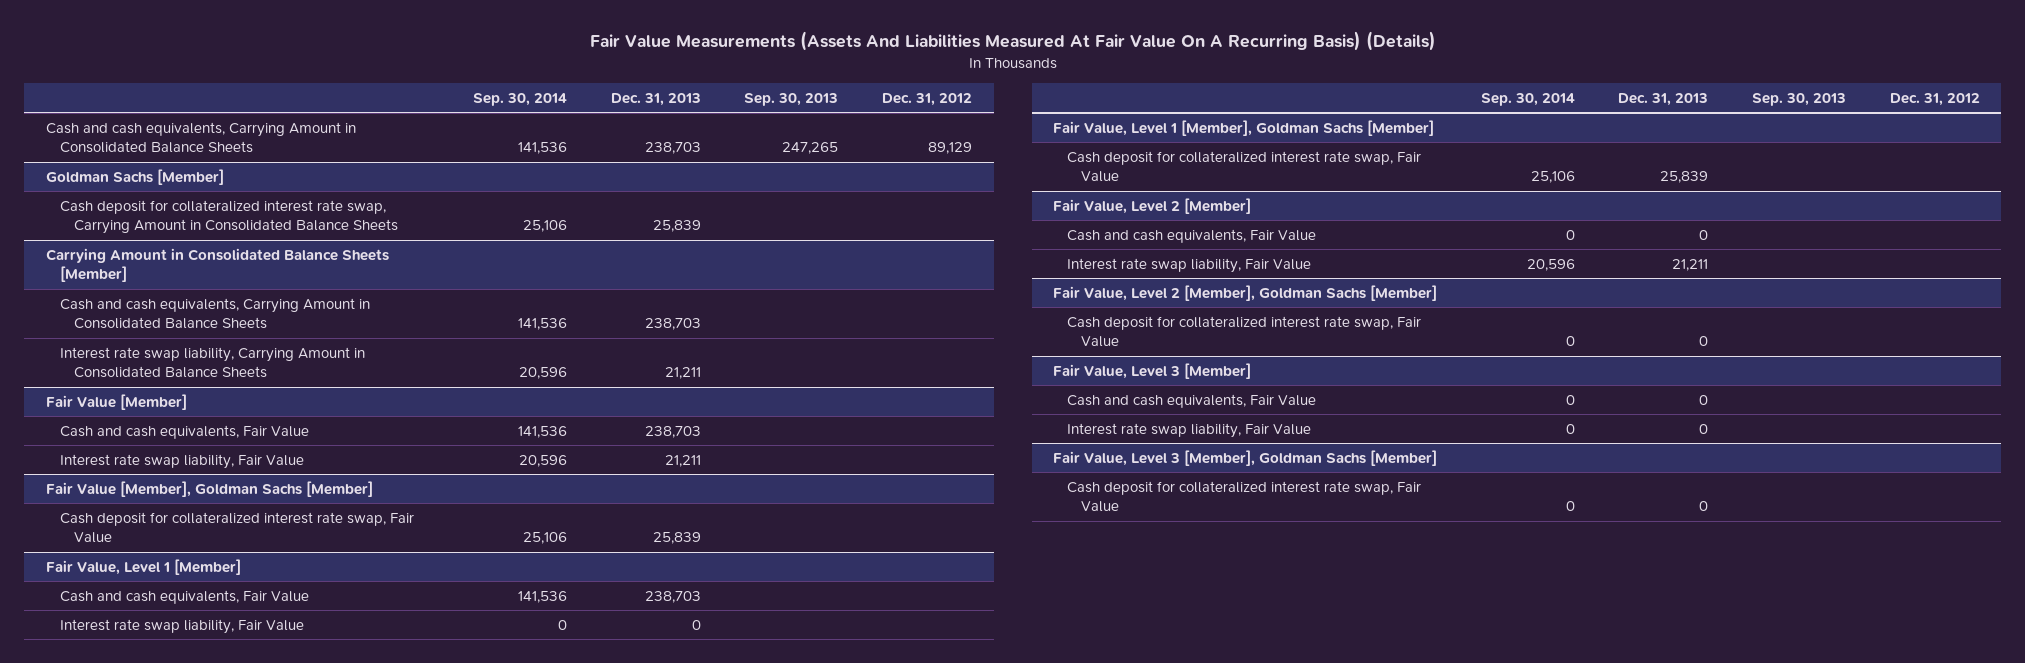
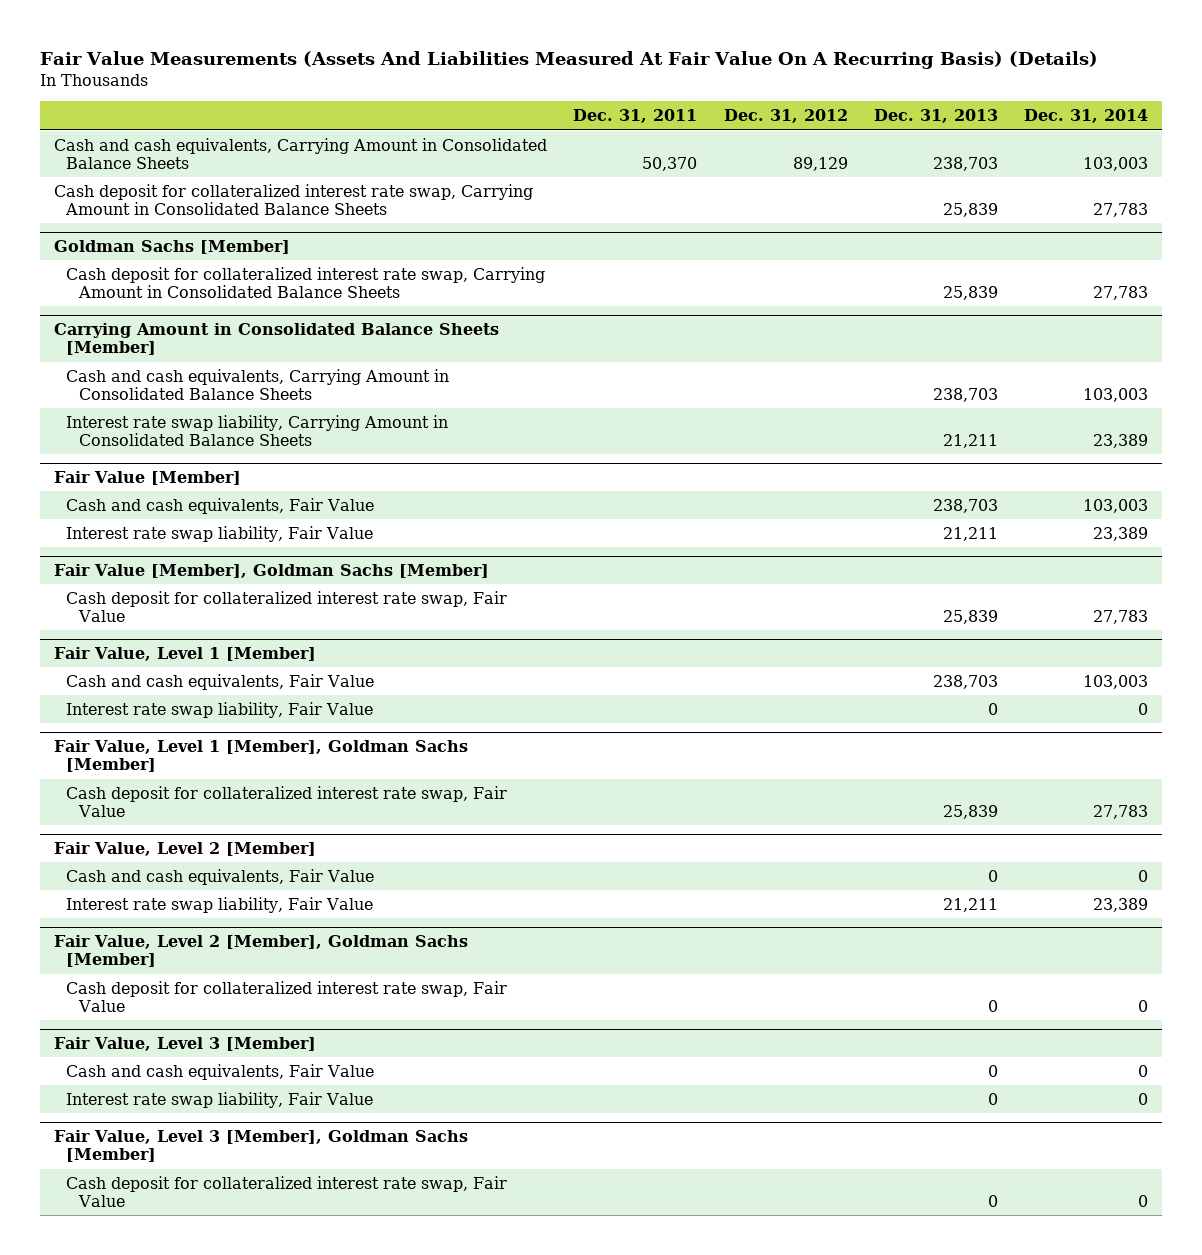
- | Sep. 30, 2014 | Dec. 31, 2013 | Sep. 30, 2013 | Dec. 31, 2012
+ | Dec. 31, 2011 | Dec. 31, 2012 | Dec. 31, 2013 | Dec. 31, 2014
+ Cash deposit for collateralized interest rate swap, Carrying Amount in Consolidated Balance Sheets | | | 25,839 | 27,783

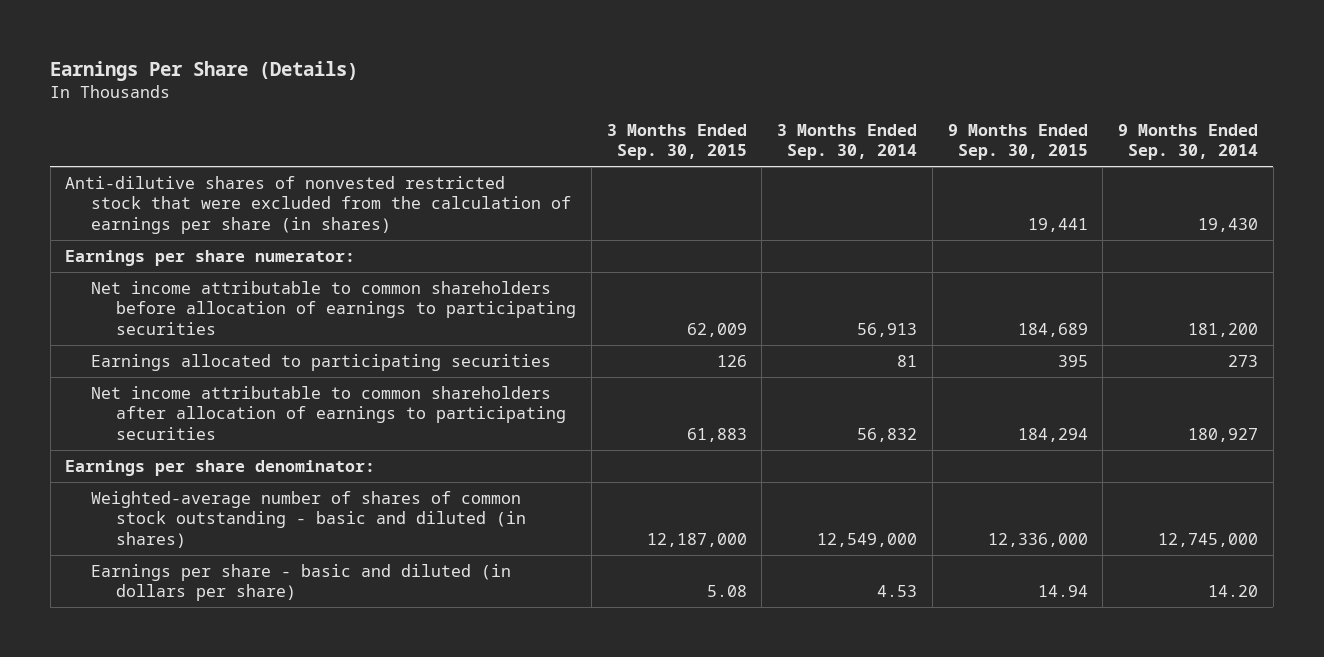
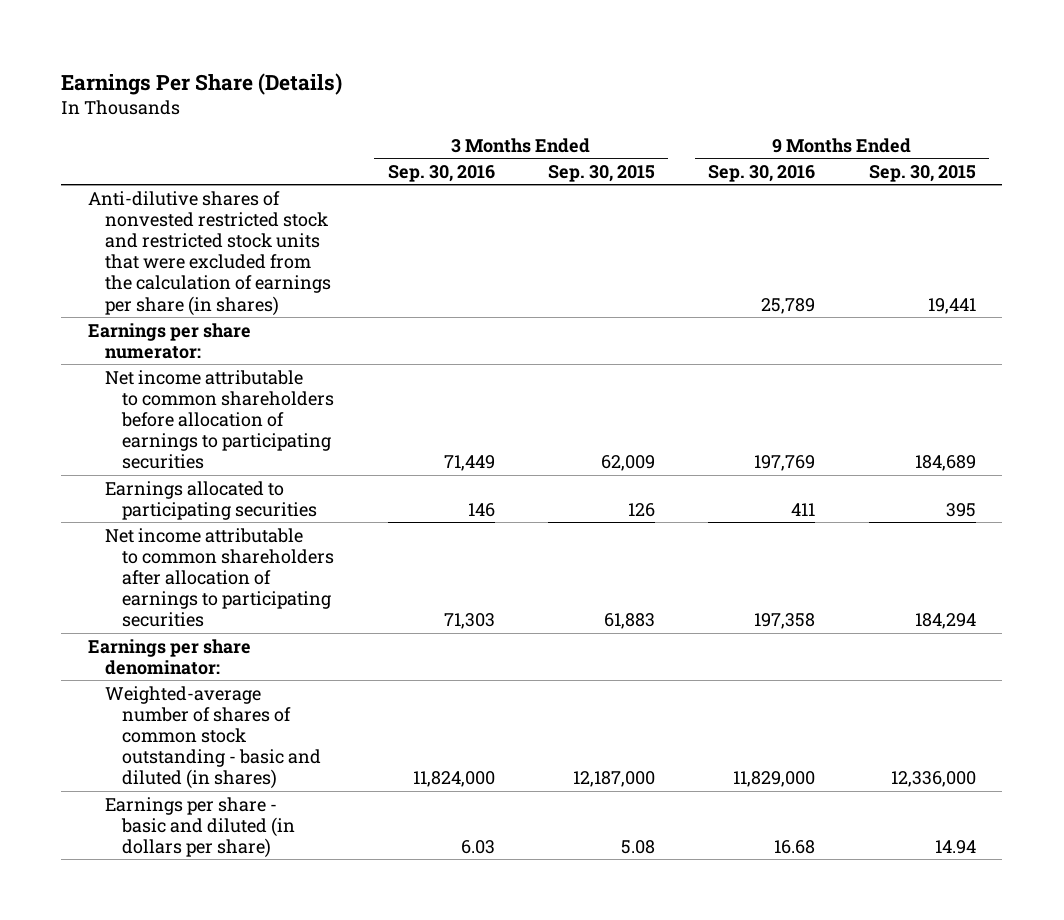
- | 3 Months Ended Sep. 30, 2015 | 3 Months Ended Sep. 30, 2014 | 9 Months Ended Sep. 30, 2015 | 9 Months Ended Sep. 30, 2014
+ | 3 Months Ended Sep. 30, 2016 | 3 Months Ended Sep. 30, 2015 | 9 Months Ended Sep. 30, 2016 | 9 Months Ended Sep. 30, 2015
- Anti-dilutive shares of nonvested restricted stock that were excluded from the calculation of earnings per share (in shares) | | | 19,441 | 19,430
+ Anti-dilutive shares of nonvested restricted stock and restricted stock units that were excluded from the calculation of earnings per share (in shares) | | | 25,789 | 19,441

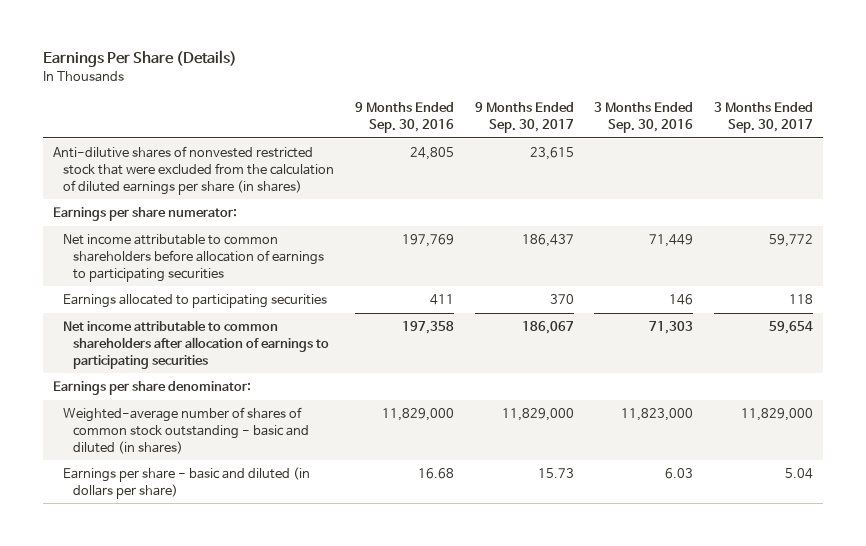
- | 3 Months Ended Sep. 30, 2016 | 3 Months Ended Sep. 30, 2015 | 9 Months Ended Sep. 30, 2016 | 9 Months Ended Sep. 30, 2015
+ | 9 Months Ended Sep. 30, 2016 | 9 Months Ended Sep. 30, 2017 | 3 Months Ended Sep. 30, 2016 | 3 Months Ended Sep. 30, 2017
- Anti-dilutive shares of nonvested restricted stock and restricted stock units that were excluded from the calculation of earnings per share (in shares) | | | 25,789 | 19,441
+ Anti-dilutive shares of nonvested restricted stock that were excluded from the calculation of diluted earnings per share (in shares) | 24,805 | 23,615 | |
- Weighted-average number of shares of common stock outstanding - basic and diluted (in shares) | 11,824,000 | 12,187,000 | 11,829,000 | 12,336,000
+ Weighted-average number of shares of common stock outstanding - basic and diluted (in shares) | 11,829,000 | 11,829,000 | 11,823,000 | 11,829,000

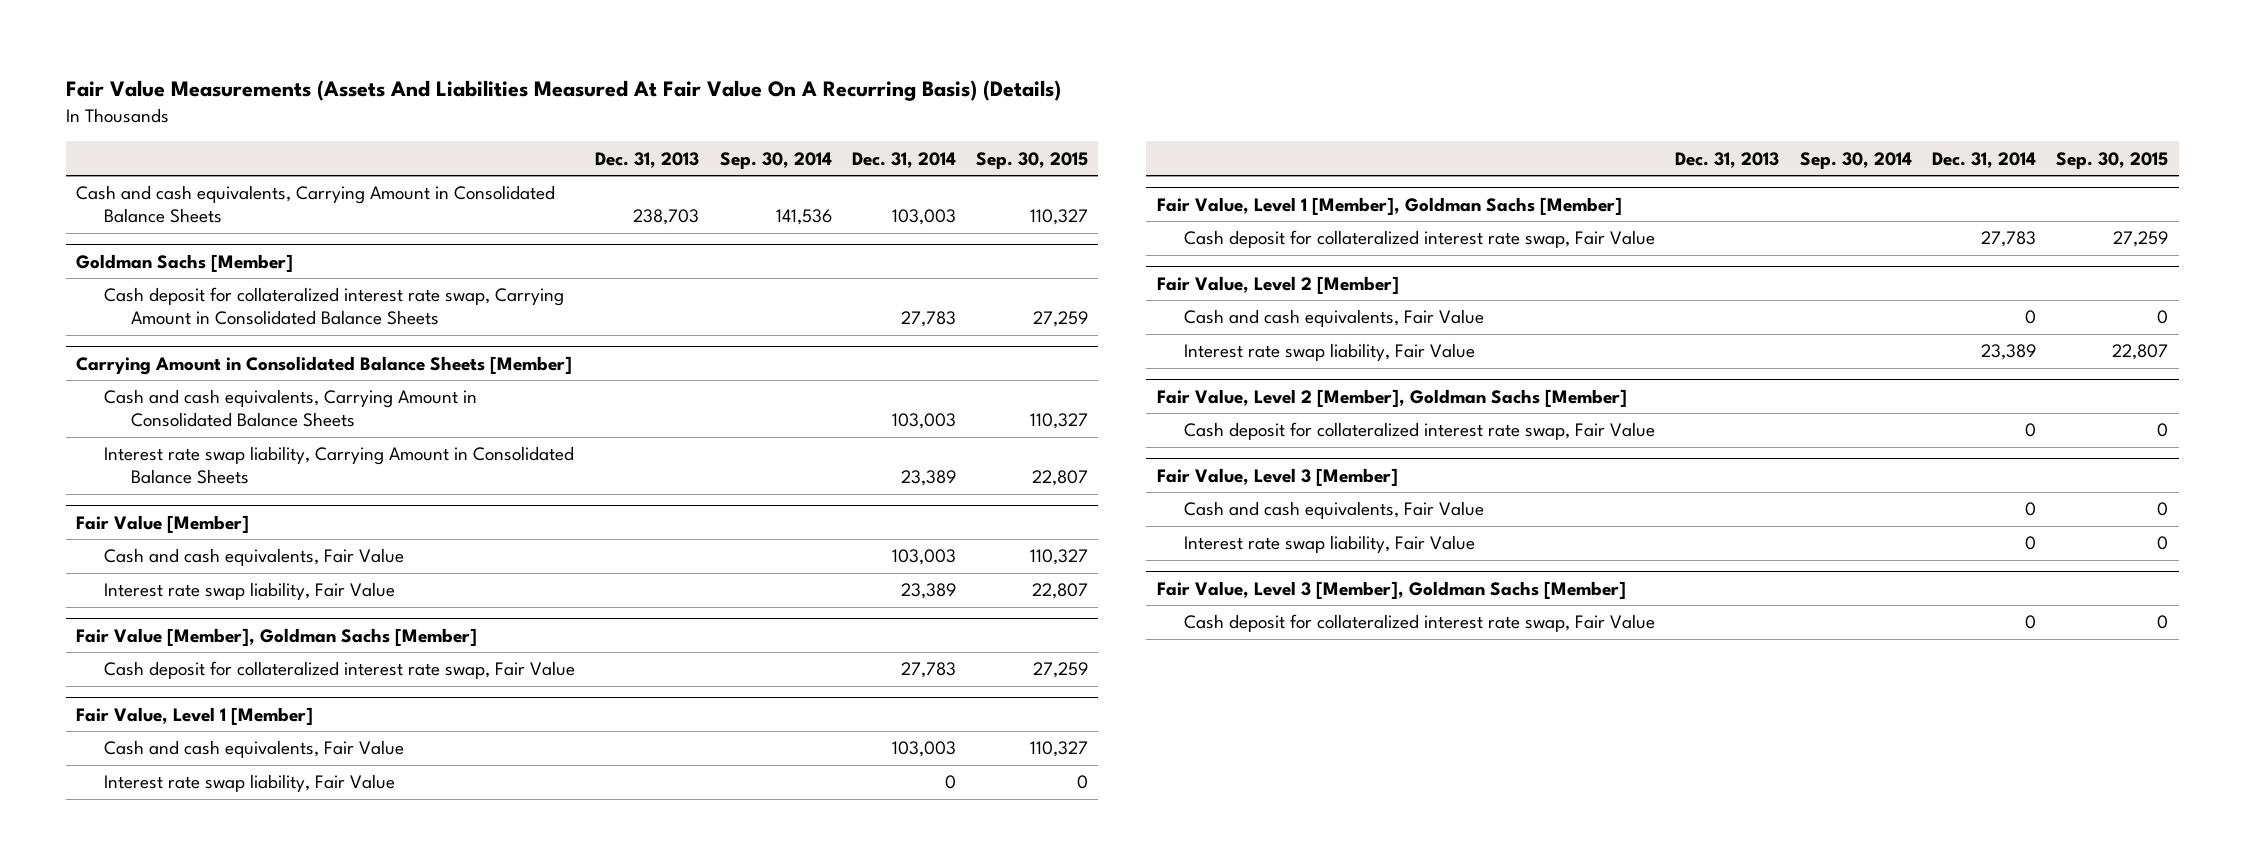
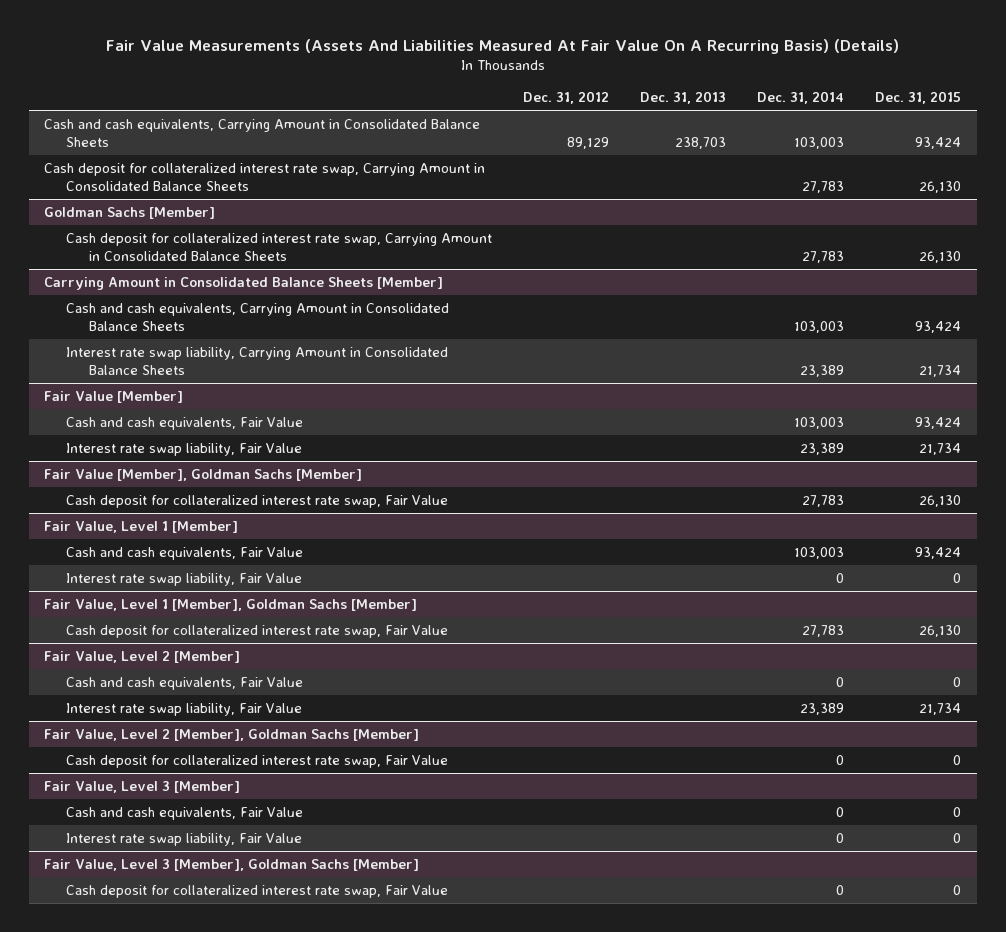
- | Dec. 31, 2013 | Sep. 30, 2014 | Dec. 31, 2014 | Sep. 30, 2015
+ | Dec. 31, 2012 | Dec. 31, 2013 | Dec. 31, 2014 | Dec. 31, 2015
+ Cash deposit for collateralized interest rate swap, Carrying Amount in Consolidated Balance Sheets | | | 27,783 | 26,130

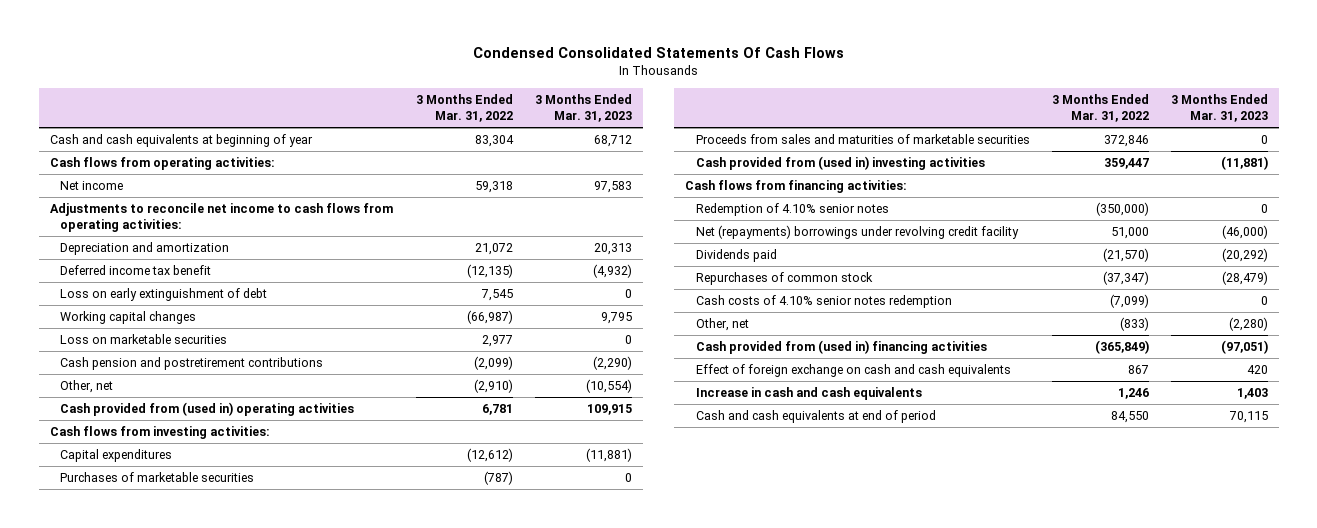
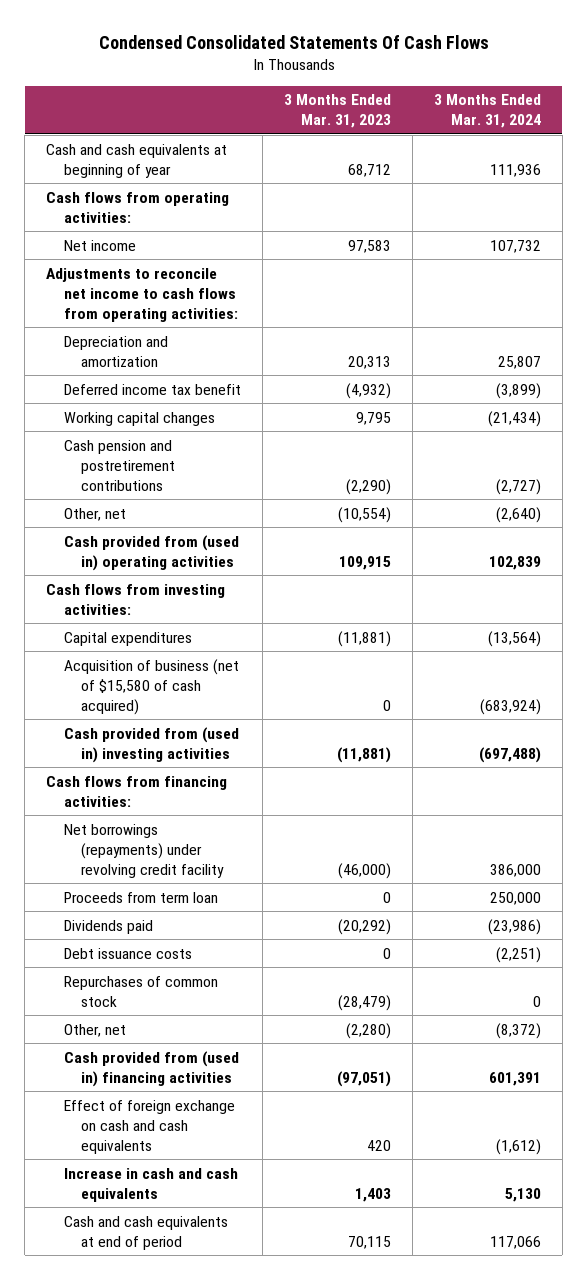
- | 3 Months Ended Mar. 31, 2022 | 3 Months Ended Mar. 31, 2023
+ | 3 Months Ended Mar. 31, 2023 | 3 Months Ended Mar. 31, 2024
- Loss on early extinguishment of debt | 7,545 | 0
- Loss on marketable securities | 2,977 | 0
- Purchases of marketable securities | (787) | 0
- Proceeds from sales and maturities of marketable securities | 372,846 | 0
+ Acquisition of business (net of $15,580 of cash acquired) | 0 | (683,924)
- Redemption of 4.10% senior notes | (350,000) | 0
- Net (repayments) borrowings under revolving credit facility | 51,000 | (46,000)
+ Net borrowings (repayments) under revolving credit facility | (46,000) | 386,000
+ Proceeds from term loan | 0 | 250,000
+ Debt issuance costs | 0 | (2,251)
- Cash costs of 4.10% senior notes redemption | (7,099) | 0

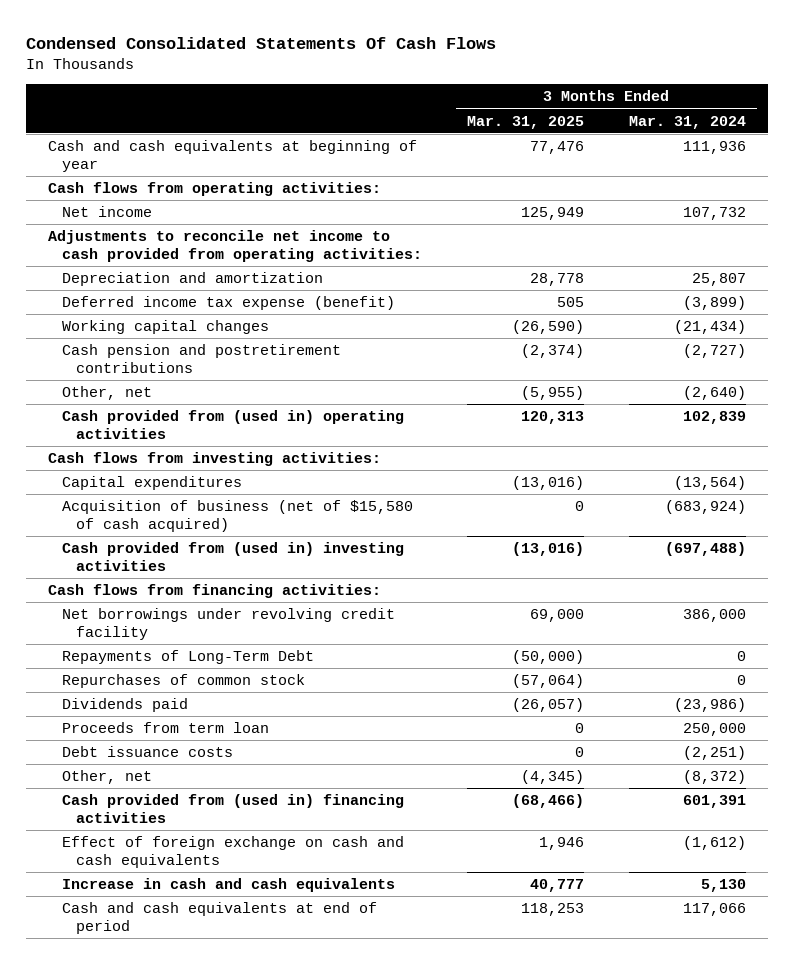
- | 3 Months Ended Mar. 31, 2023 | 3 Months Ended Mar. 31, 2024
+ | 3 Months Ended Mar. 31, 2025 | 3 Months Ended Mar. 31, 2024
- Adjustments to reconcile net income to cash flows from operating activities:
+ Adjustments to reconcile net income to cash provided from operating activities:
- Deferred income tax benefit | (4,932) | (3,899)
+ Deferred income tax expense (benefit) | 505 | (3,899)
- Net borrowings (repayments) under revolving credit facility | (46,000) | 386,000
+ Net borrowings under revolving credit facility | 69,000 | 386,000
+ Repayments of Long-Term Debt | (50,000) | 0
moved up: Repurchases of common stock | (57,064) | 0
moved down: Proceeds from term loan | 0 | 250,000

